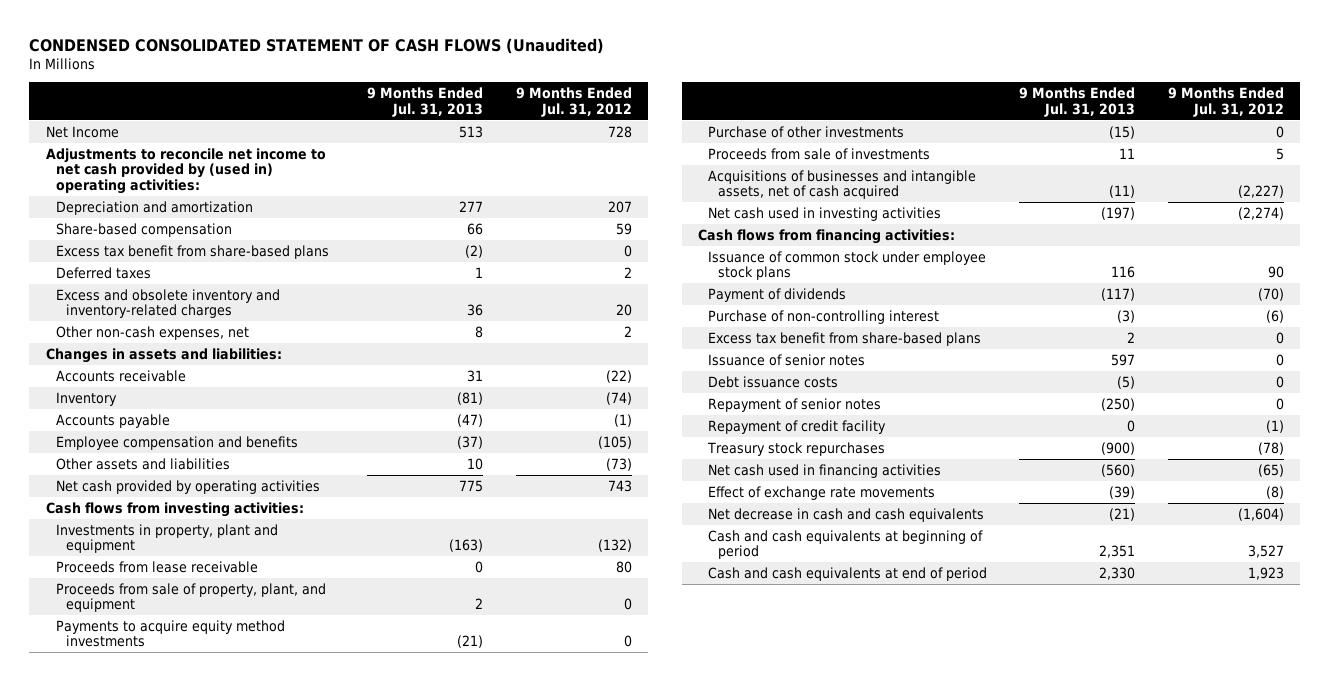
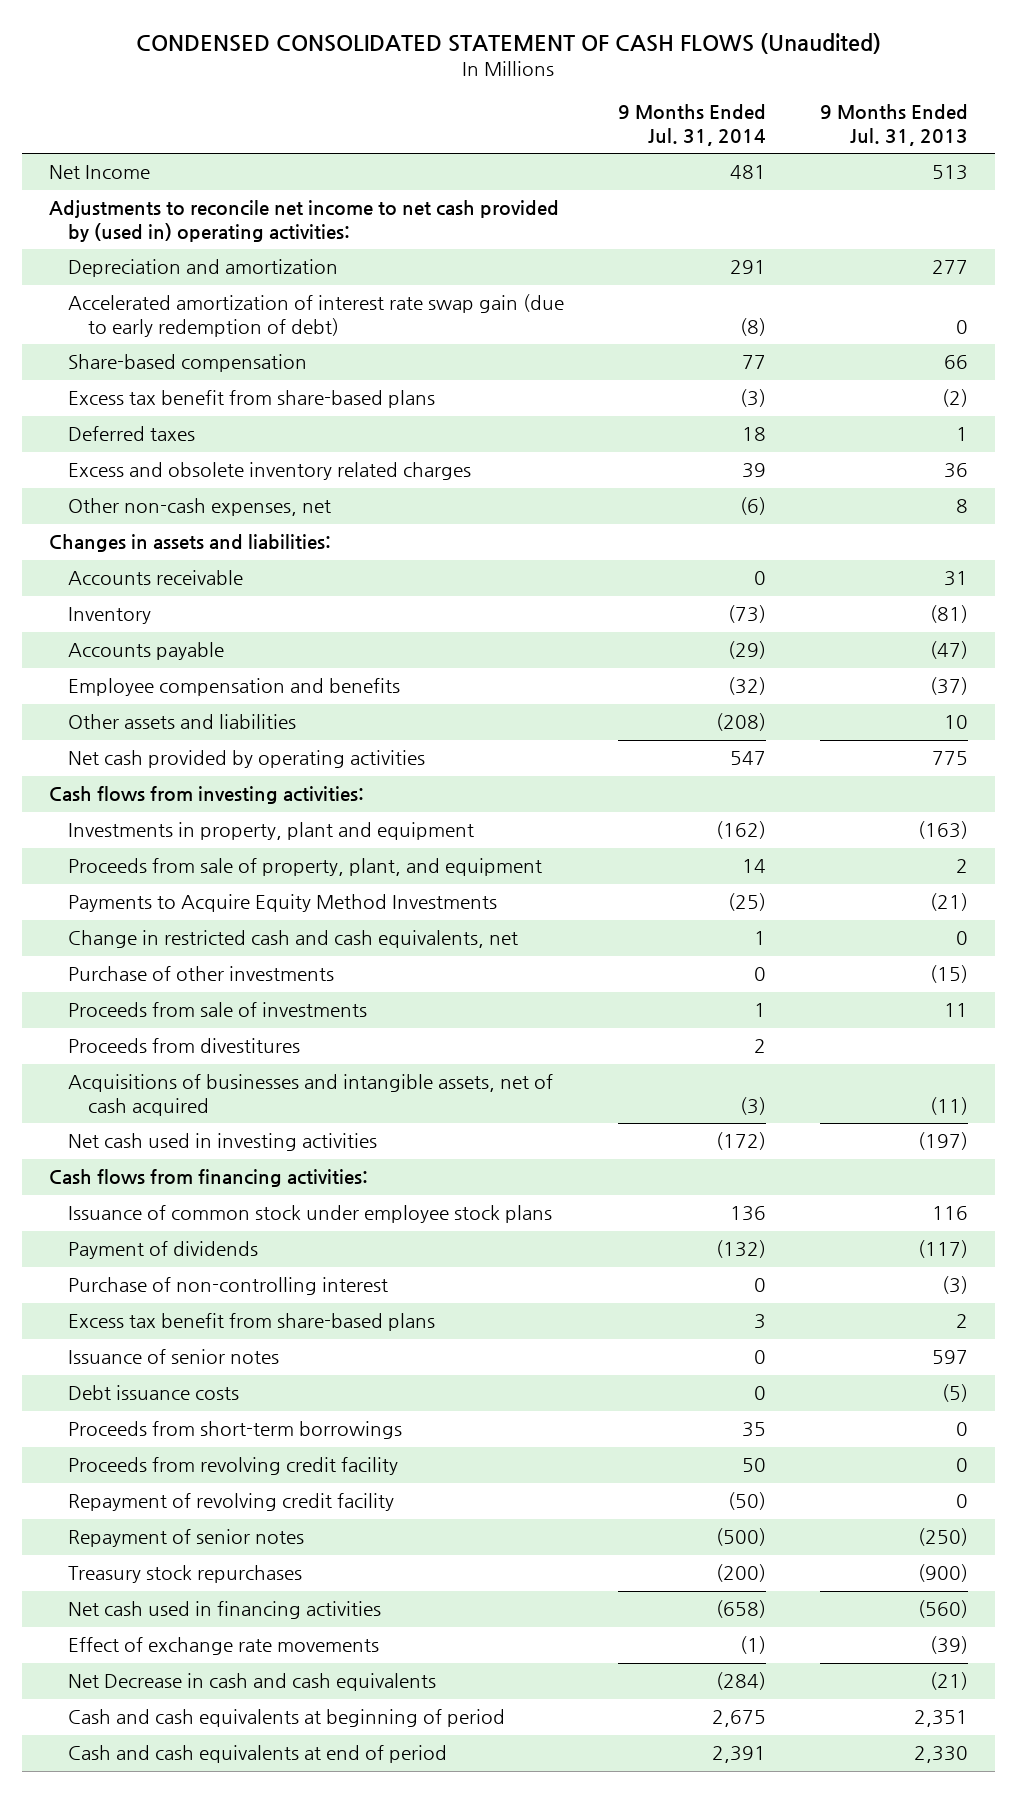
- | 9 Months Ended Jul. 31, 2013 | 9 Months Ended Jul. 31, 2012
+ | 9 Months Ended Jul. 31, 2014 | 9 Months Ended Jul. 31, 2013
+ Accelerated amortization of interest rate swap gain (due to early redemption of debt) | (8) | 0
- Excess and obsolete inventory and inventory-related charges | 36 | 20
+ Excess and obsolete inventory related charges | 39 | 36
- Proceeds from lease receivable | 0 | 80
- Payments to acquire equity method investments | (21) | 0
+ Payments to Acquire Equity Method Investments | (25) | (21)
+ Change in restricted cash and cash equivalents, net | 1 | 0
+ Proceeds from divestitures | 2 |
+ Proceeds from short-term borrowings | 35 | 0
+ Proceeds from revolving credit facility | 50 | 0
+ Repayment of revolving credit facility | (50) | 0
- Repayment of credit facility | 0 | (1)
- Net decrease in cash and cash equivalents | (21) | (1,604)
+ Net Decrease in cash and cash equivalents | (284) | (21)

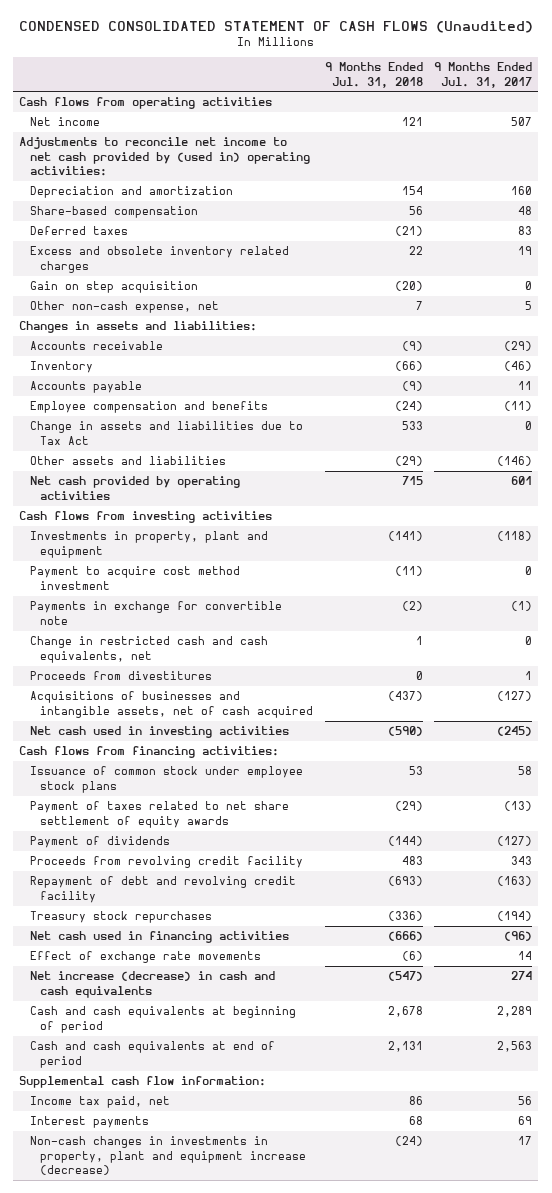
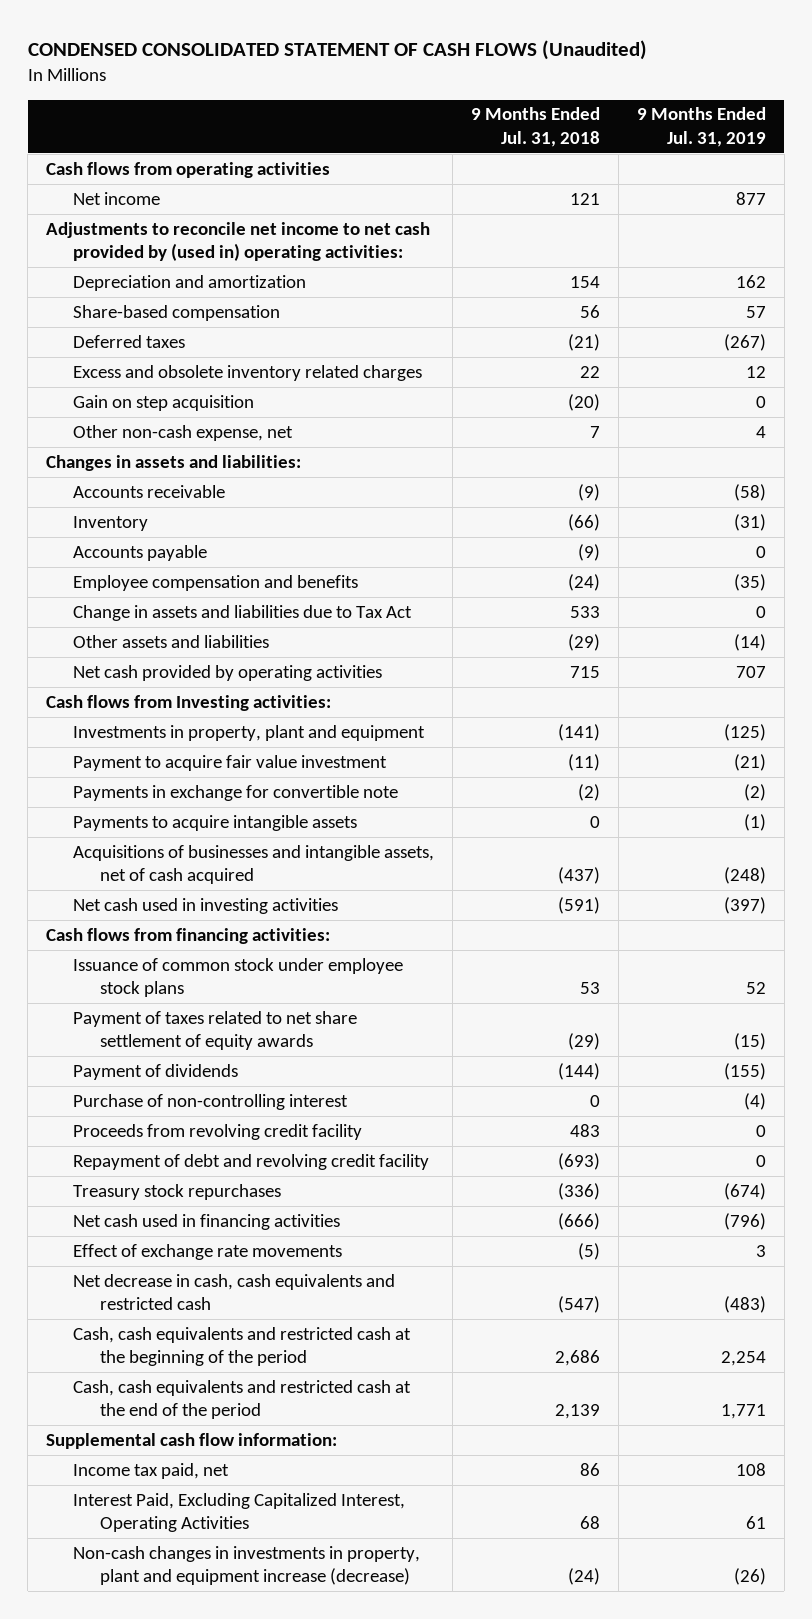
- | 9 Months Ended Jul. 31, 2018 | 9 Months Ended Jul. 31, 2017
+ | 9 Months Ended Jul. 31, 2018 | 9 Months Ended Jul. 31, 2019
- Cash flows from investing activities
+ Cash flows from Investing activities:
- Payment to acquire cost method investment | (11) | 0
+ Payment to acquire fair value investment | (11) | (21)
- Change in restricted cash and cash equivalents, net | 1 | 0
- Proceeds from divestitures | 0 | 1
+ Payments to acquire intangible assets | 0 | (1)
- Net cash used in investing activities | (590) | (245)
+ Net cash used in investing activities | (591) | (397)
+ Purchase of non-controlling interest | 0 | (4)
- Effect of exchange rate movements | (6) | 14
- Net increase (decrease) in cash and cash equivalents | (547) | 274
- Cash and cash equivalents at beginning of period | 2,678 | 2,289
- Cash and cash equivalents at end of period | 2,131 | 2,563
+ Effect of exchange rate movements | (5) | 3
+ Net decrease in cash, cash equivalents and restricted cash | (547) | (483)
+ Cash, cash equivalents and restricted cash at the beginning of the period | 2,686 | 2,254
+ Cash, cash equivalents and restricted cash at the end of the period | 2,139 | 1,771
- Interest payments | 68 | 69
+ Interest Paid, Excluding Capitalized Interest, Operating Activities | 68 | 61

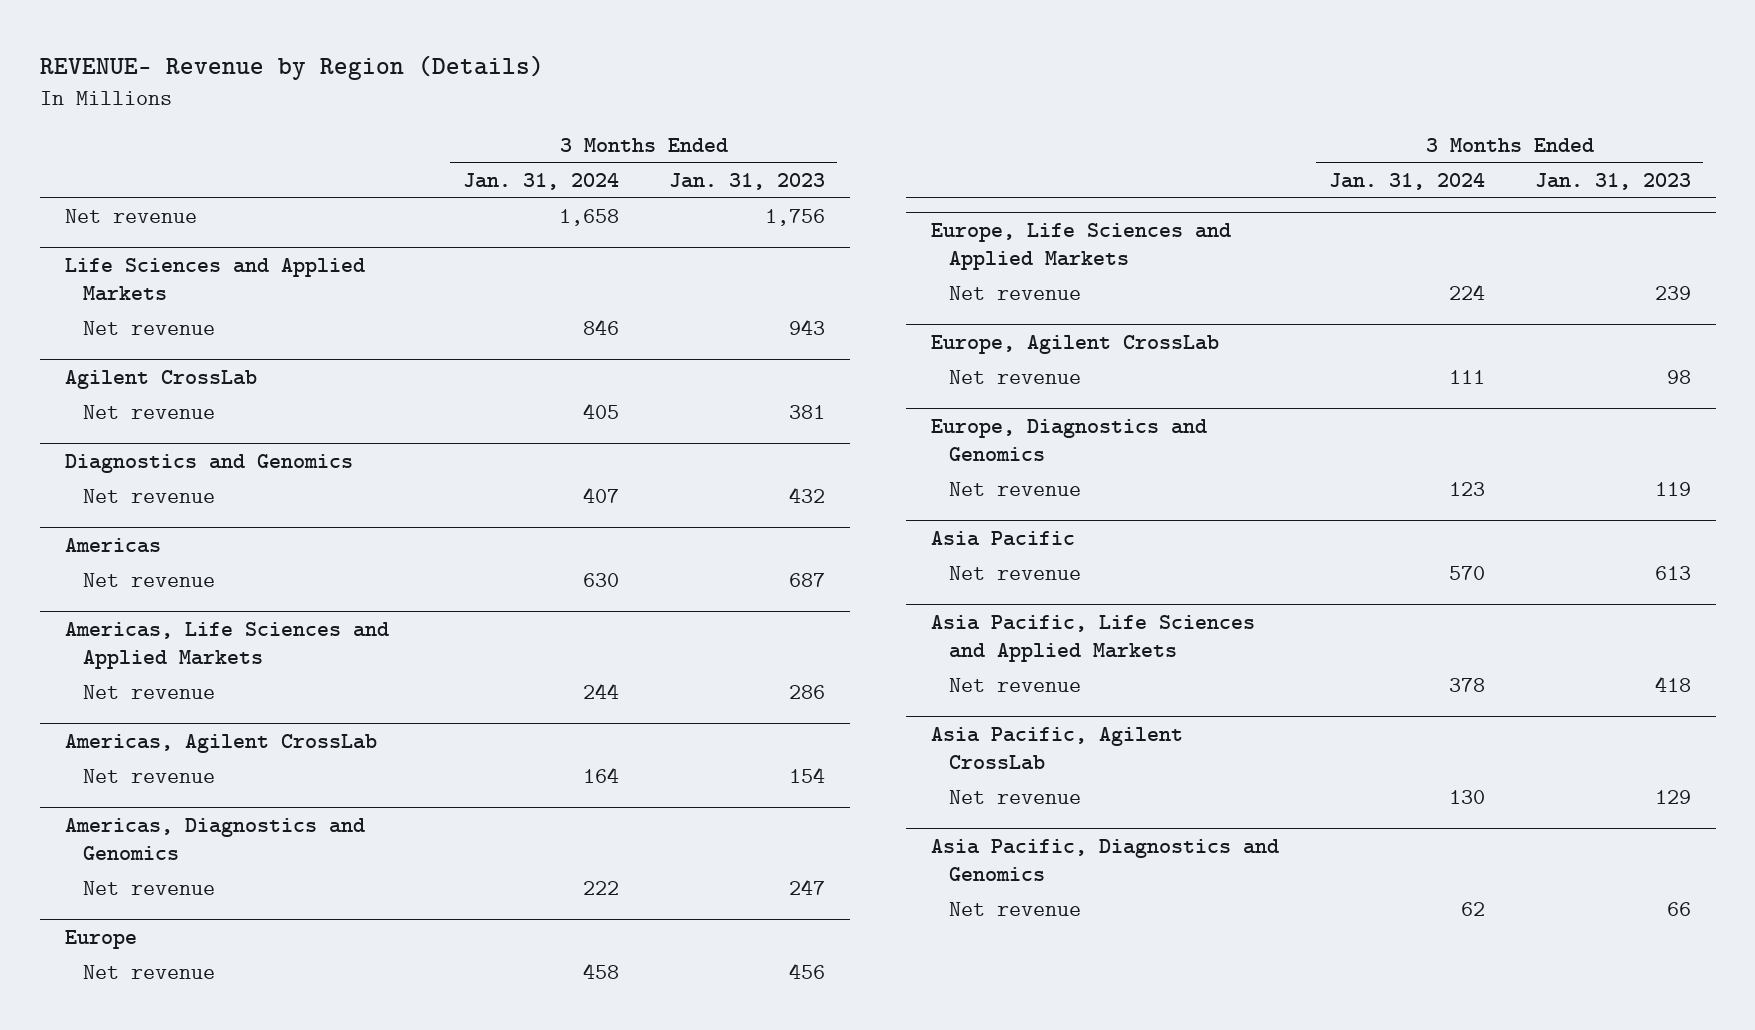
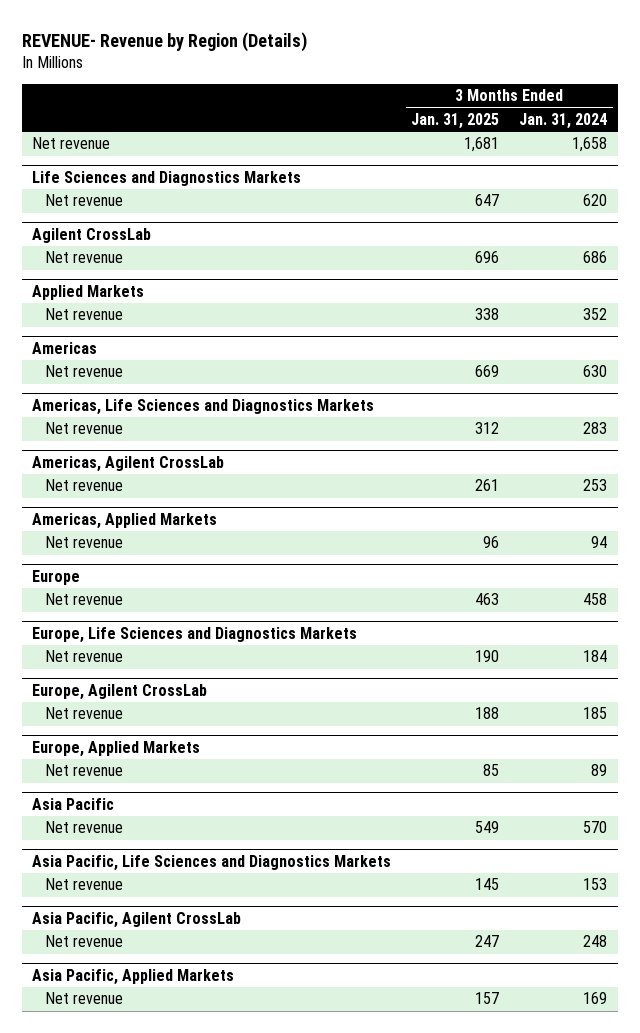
- | 3 Months Ended Jan. 31, 2024 | 3 Months Ended Jan. 31, 2023
+ | 3 Months Ended Jan. 31, 2025 | 3 Months Ended Jan. 31, 2024
- Life Sciences and Applied Markets
- Net revenue | 846 | 943
+ Life Sciences and Diagnostics Markets
+ Net revenue | 647 | 620
@ Agilent CrossLab
- Net revenue | 405 | 381
- Diagnostics and Genomics
- Net revenue | 407 | 432
@ Agilent CrossLab
+ Net revenue | 696 | 686
+ Applied Markets
+ Net revenue | 338 | 352
- Americas, Life Sciences and Applied Markets
- Net revenue | 244 | 286
+ Americas, Life Sciences and Diagnostics Markets
+ Net revenue | 312 | 283
@ Americas, Agilent CrossLab
- Net revenue | 164 | 154
- Americas, Diagnostics and Genomics
- Net revenue | 222 | 247
@ Americas, Agilent CrossLab
+ Net revenue | 261 | 253
+ Americas, Applied Markets
+ Net revenue | 96 | 94
- Europe, Life Sciences and Applied Markets
- Net revenue | 224 | 239
+ Europe, Life Sciences and Diagnostics Markets
+ Net revenue | 190 | 184
@ Europe, Agilent CrossLab
- Net revenue | 111 | 98
- Europe, Diagnostics and Genomics
- Net revenue | 123 | 119
@ Europe, Agilent CrossLab
+ Net revenue | 188 | 185
+ Europe, Applied Markets
+ Net revenue | 85 | 89
- Asia Pacific, Life Sciences and Applied Markets
- Net revenue | 378 | 418
+ Asia Pacific, Life Sciences and Diagnostics Markets
+ Net revenue | 145 | 153
@ Asia Pacific, Agilent CrossLab
- Net revenue | 130 | 129
- Asia Pacific, Diagnostics and Genomics
- Net revenue | 62 | 66
@ Asia Pacific, Agilent CrossLab
+ Net revenue | 247 | 248
+ Asia Pacific, Applied Markets
+ Net revenue | 157 | 169

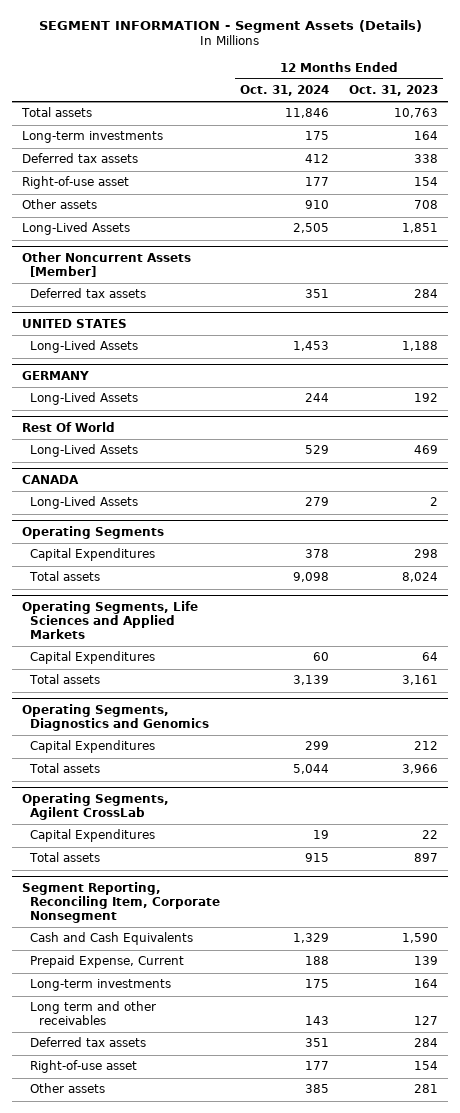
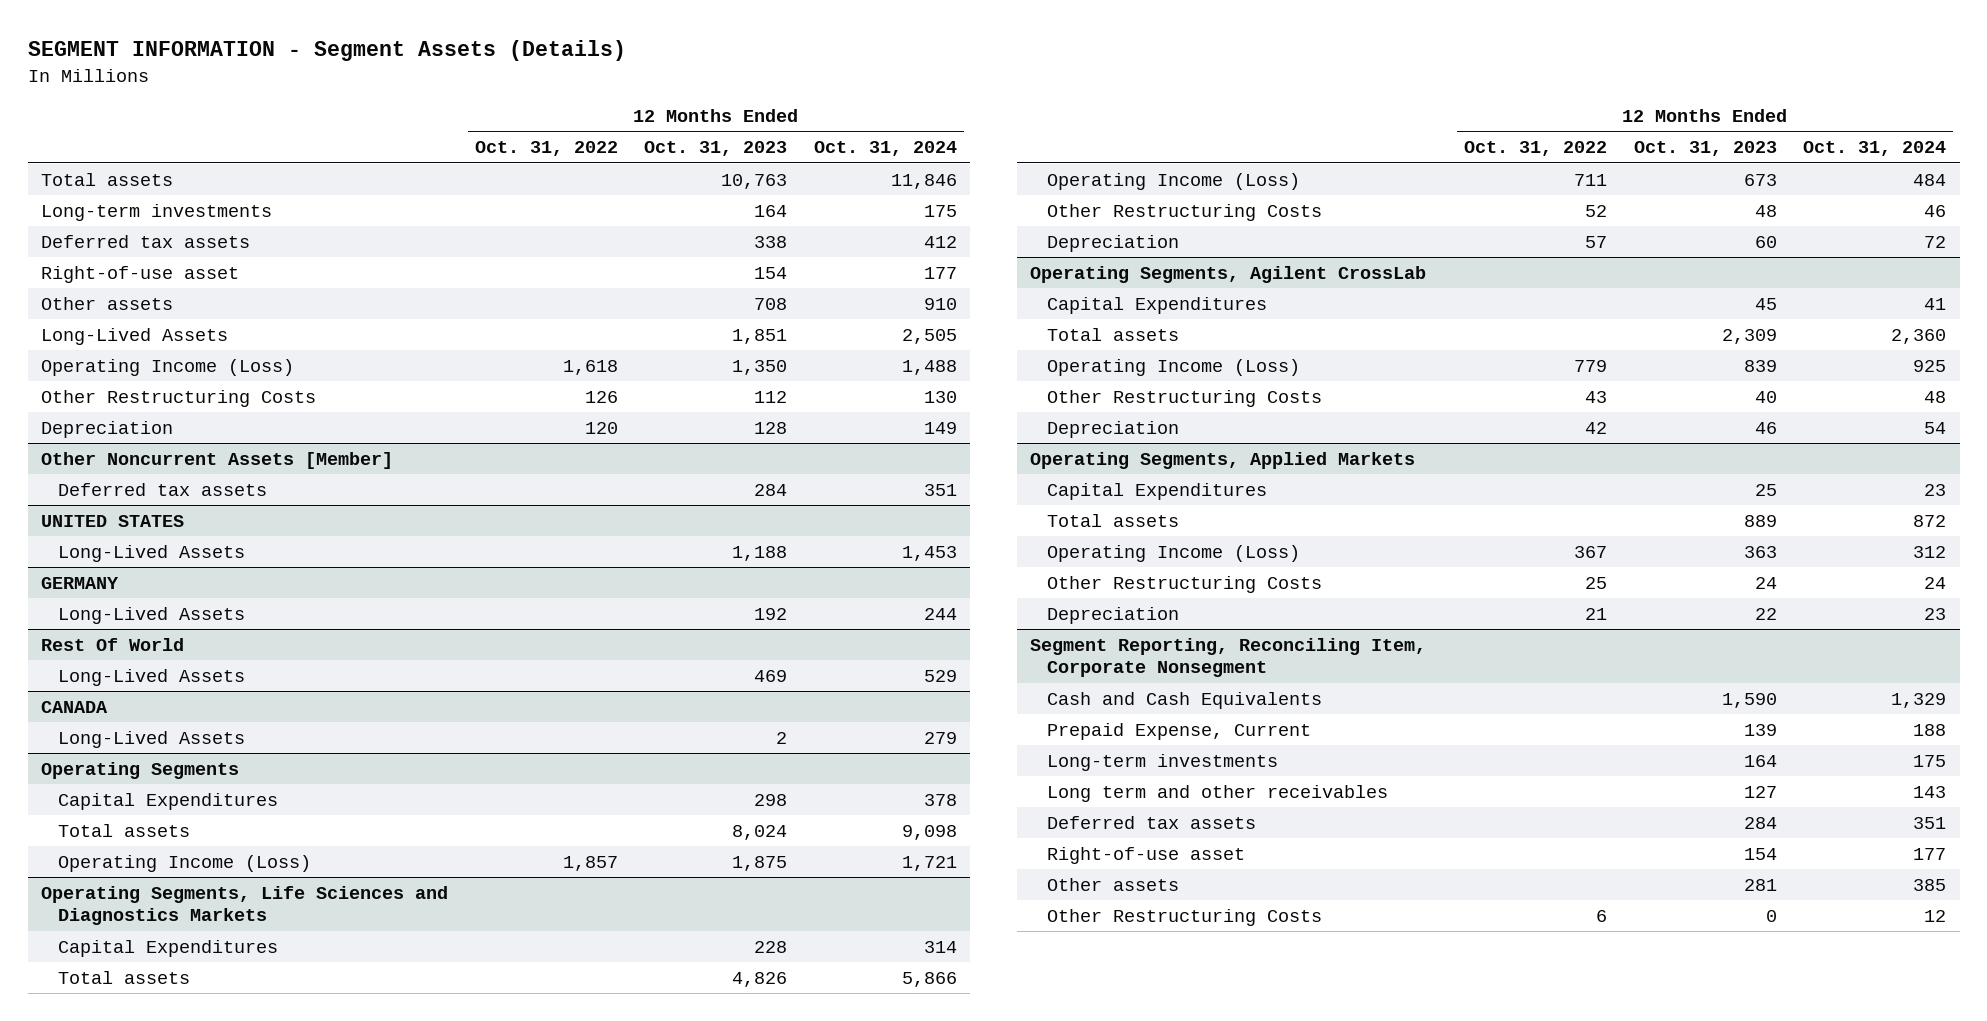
- | 12 Months Ended Oct. 31, 2024 | 12 Months Ended Oct. 31, 2023
+ | 12 Months Ended Oct. 31, 2022 | 12 Months Ended Oct. 31, 2023 | 12 Months Ended Oct. 31, 2024
+ Operating Income (Loss) | 1,618 | 1,350 | 1,488
+ Other Restructuring Costs | 126 | 112 | 130
+ Depreciation | 120 | 128 | 149
- Operating Segments, Life Sciences and Applied Markets
- Capital Expenditures | 60 | 64
- Total assets | 3,139 | 3,161
- Operating Segments, Diagnostics and Genomics
- Capital Expenditures | 299 | 212
- Total assets | 5,044 | 3,966
@ Operating Segments
+ Operating Income (Loss) | 1,857 | 1,875 | 1,721
+ Operating Segments, Life Sciences and Diagnostics Markets
+ Capital Expenditures | | 228 | 314
+ Total assets | | 4,826 | 5,866
+ Operating Income (Loss) | 711 | 673 | 484
+ Other Restructuring Costs | 52 | 48 | 46
+ Depreciation | 57 | 60 | 72
@ Operating Segments, Agilent CrossLab
- Capital Expenditures | 19 | 22
- Total assets | 915 | 897
+ Capital Expenditures | | 45 | 41
+ Total assets | | 2,309 | 2,360
+ Operating Income (Loss) | 779 | 839 | 925
+ Other Restructuring Costs | 43 | 40 | 48
+ Depreciation | 42 | 46 | 54
+ Operating Segments, Applied Markets
+ Capital Expenditures | | 25 | 23
+ Total assets | | 889 | 872
+ Operating Income (Loss) | 367 | 363 | 312
+ Other Restructuring Costs | 25 | 24 | 24
+ Depreciation | 21 | 22 | 23
@ Segment Reporting, Reconciling Item, Corporate Nonsegment
+ Other Restructuring Costs | 6 | 0 | 12

